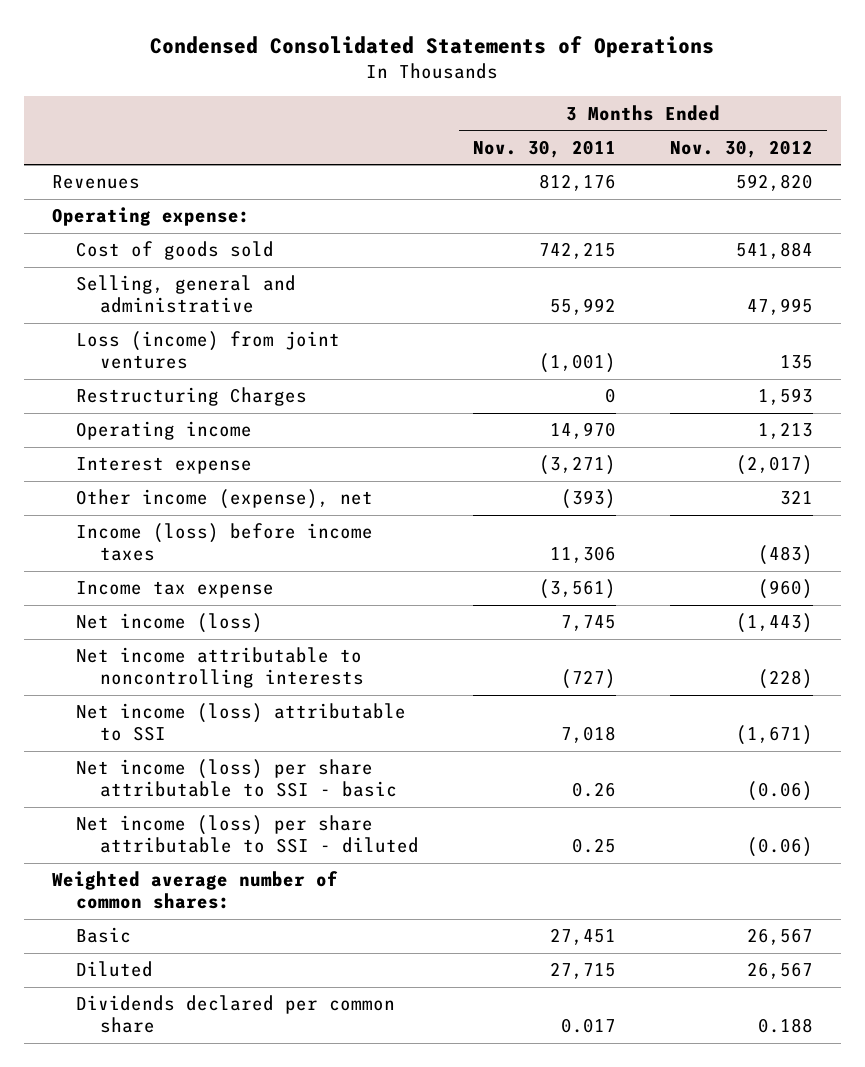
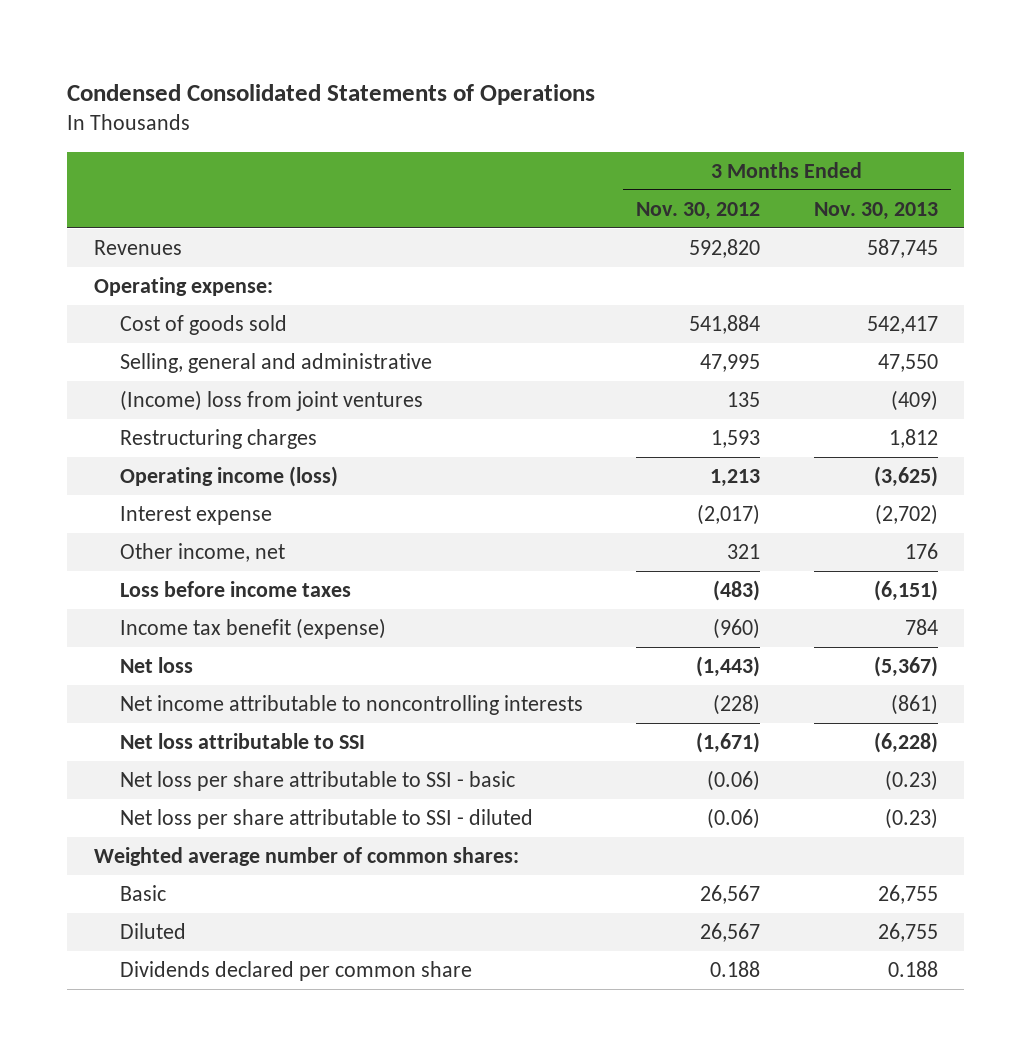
- | 3 Months Ended Nov. 30, 2011 | 3 Months Ended Nov. 30, 2012
+ | 3 Months Ended Nov. 30, 2012 | 3 Months Ended Nov. 30, 2013
- Loss (income) from joint ventures | (1,001) | 135
- Restructuring Charges | 0 | 1,593
- Operating income | 14,970 | 1,213
+ (Income) loss from joint ventures | 135 | (409)
+ Restructuring charges | 1,593 | 1,812
+ Operating income (loss) | 1,213 | (3,625)
- Other income (expense), net | (393) | 321
- Income (loss) before income taxes | 11,306 | (483)
- Income tax expense | (3,561) | (960)
- Net income (loss) | 7,745 | (1,443)
+ Other income, net | 321 | 176
+ Loss before income taxes | (483) | (6,151)
+ Income tax benefit (expense) | (960) | 784
+ Net loss | (1,443) | (5,367)
- Net income (loss) attributable to SSI | 7,018 | (1,671)
- Net income (loss) per share attributable to SSI - basic | 0.26 | (0.06)
- Net income (loss) per share attributable to SSI - diluted | 0.25 | (0.06)
+ Net loss attributable to SSI | (1,671) | (6,228)
+ Net loss per share attributable to SSI - basic | (0.06) | (0.23)
+ Net loss per share attributable to SSI - diluted | (0.06) | (0.23)

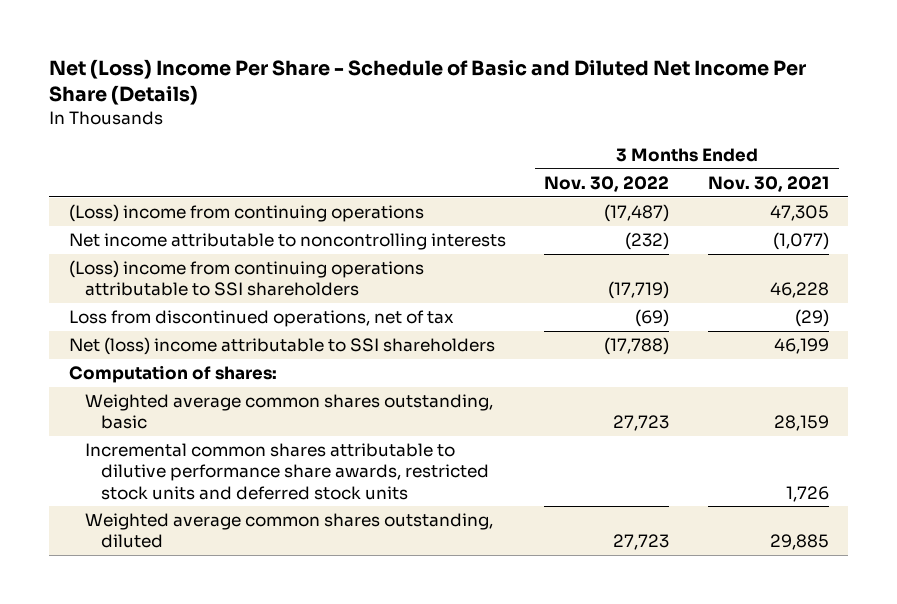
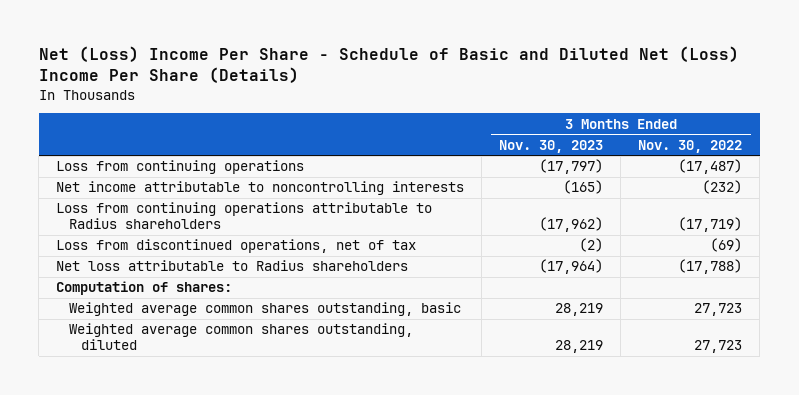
- Net (Loss) Income Per Share - Schedule of Basic and Diluted Net Income Per Share (Details)
+ Net (Loss) Income Per Share - Schedule of Basic and Diluted Net (Loss) Income Per Share (Details)
- | 3 Months Ended Nov. 30, 2022 | 3 Months Ended Nov. 30, 2021
+ | 3 Months Ended Nov. 30, 2023 | 3 Months Ended Nov. 30, 2022
- (Loss) income from continuing operations | (17,487) | 47,305
+ Loss from continuing operations | (17,797) | (17,487)
- (Loss) income from continuing operations attributable to SSI shareholders | (17,719) | 46,228
+ Loss from continuing operations attributable to Radius shareholders | (17,962) | (17,719)
- Net (loss) income attributable to SSI shareholders | (17,788) | 46,199
+ Net loss attributable to Radius shareholders | (17,964) | (17,788)
- Incremental common shares attributable to dilutive performance share awards, restricted stock units and deferred stock units | | 1,726

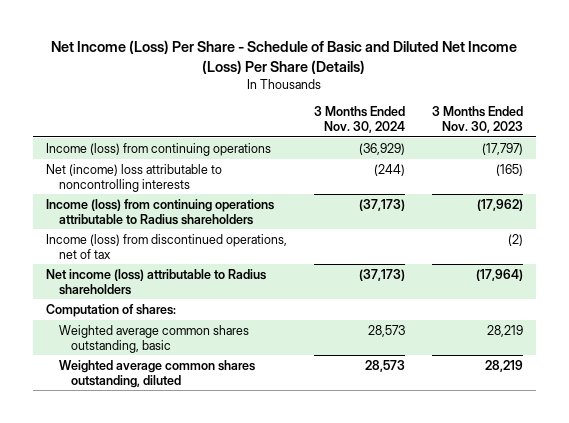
- Net (Loss) Income Per Share - Schedule of Basic and Diluted Net (Loss) Income Per Share (Details)
+ Net Income (Loss) Per Share - Schedule of Basic and Diluted Net Income (Loss) Per Share (Details)
- | 3 Months Ended Nov. 30, 2023 | 3 Months Ended Nov. 30, 2022
+ | 3 Months Ended Nov. 30, 2024 | 3 Months Ended Nov. 30, 2023
- Loss from continuing operations | (17,797) | (17,487)
- Net income attributable to noncontrolling interests | (165) | (232)
- Loss from continuing operations attributable to Radius shareholders | (17,962) | (17,719)
- Loss from discontinued operations, net of tax | (2) | (69)
- Net loss attributable to Radius shareholders | (17,964) | (17,788)
+ Income (loss) from continuing operations | (36,929) | (17,797)
+ Net (income) loss attributable to noncontrolling interests | (244) | (165)
+ Income (loss) from continuing operations attributable to Radius shareholders | (37,173) | (17,962)
+ Income (loss) from discontinued operations, net of tax | | (2)
+ Net income (loss) attributable to Radius shareholders | (37,173) | (17,964)

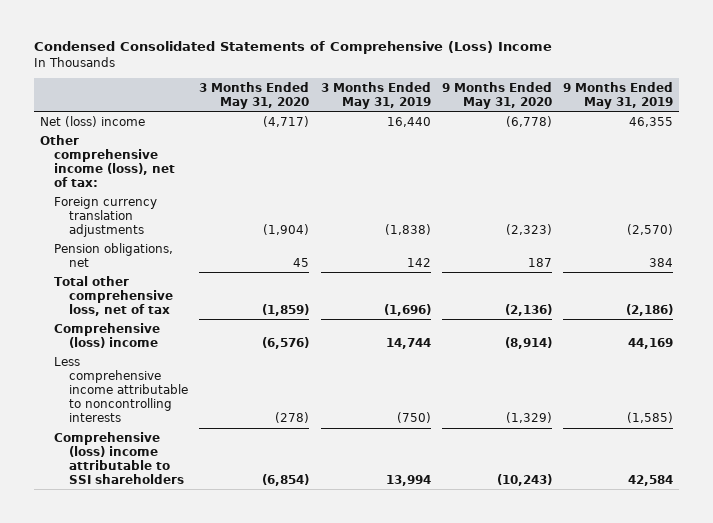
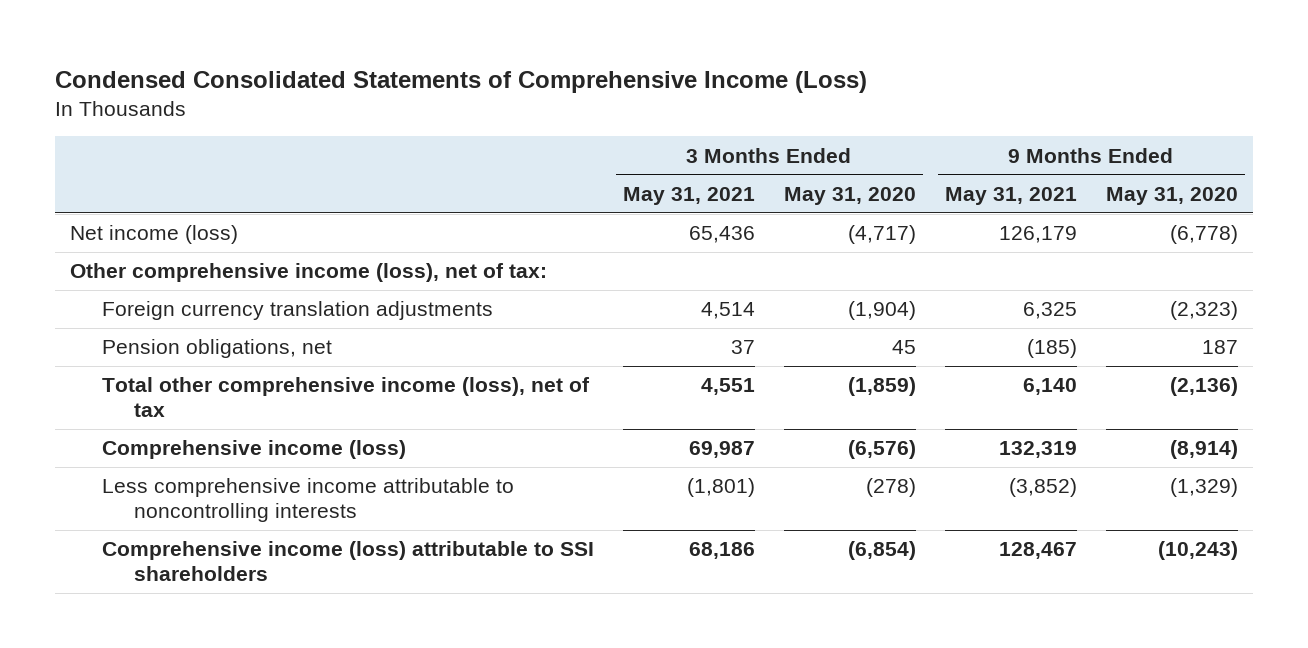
- Condensed Consolidated Statements of Comprehensive (Loss) Income
+ Condensed Consolidated Statements of Comprehensive Income (Loss)
- | 3 Months Ended May 31, 2020 | 3 Months Ended May 31, 2019 | 9 Months Ended May 31, 2020 | 9 Months Ended May 31, 2019
+ | 3 Months Ended May 31, 2021 | 3 Months Ended May 31, 2020 | 9 Months Ended May 31, 2021 | 9 Months Ended May 31, 2020
- Net (loss) income | (4,717) | 16,440 | (6,778) | 46,355
+ Net income (loss) | 65,436 | (4,717) | 126,179 | (6,778)
- Total other comprehensive loss, net of tax | (1,859) | (1,696) | (2,136) | (2,186)
- Comprehensive (loss) income | (6,576) | 14,744 | (8,914) | 44,169
+ Total other comprehensive income (loss), net of tax | 4,551 | (1,859) | 6,140 | (2,136)
+ Comprehensive income (loss) | 69,987 | (6,576) | 132,319 | (8,914)
- Comprehensive (loss) income attributable to SSI shareholders | (6,854) | 13,994 | (10,243) | 42,584
+ Comprehensive income (loss) attributable to SSI shareholders | 68,186 | (6,854) | 128,467 | (10,243)

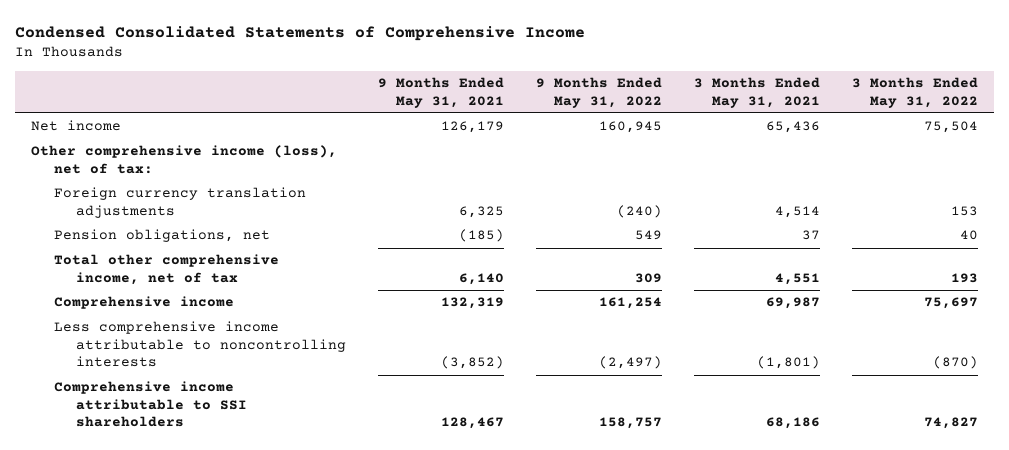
- Condensed Consolidated Statements of Comprehensive Income (Loss)
+ Condensed Consolidated Statements of Comprehensive Income
- | 3 Months Ended May 31, 2021 | 3 Months Ended May 31, 2020 | 9 Months Ended May 31, 2021 | 9 Months Ended May 31, 2020
+ | 9 Months Ended May 31, 2021 | 9 Months Ended May 31, 2022 | 3 Months Ended May 31, 2021 | 3 Months Ended May 31, 2022
- Net income (loss) | 65,436 | (4,717) | 126,179 | (6,778)
+ Net income | 126,179 | 160,945 | 65,436 | 75,504
- Total other comprehensive income (loss), net of tax | 4,551 | (1,859) | 6,140 | (2,136)
- Comprehensive income (loss) | 69,987 | (6,576) | 132,319 | (8,914)
+ Total other comprehensive income, net of tax | 6,140 | 309 | 4,551 | 193
+ Comprehensive income | 132,319 | 161,254 | 69,987 | 75,697
- Comprehensive income (loss) attributable to SSI shareholders | 68,186 | (6,854) | 128,467 | (10,243)
+ Comprehensive income attributable to SSI shareholders | 128,467 | 158,757 | 68,186 | 74,827

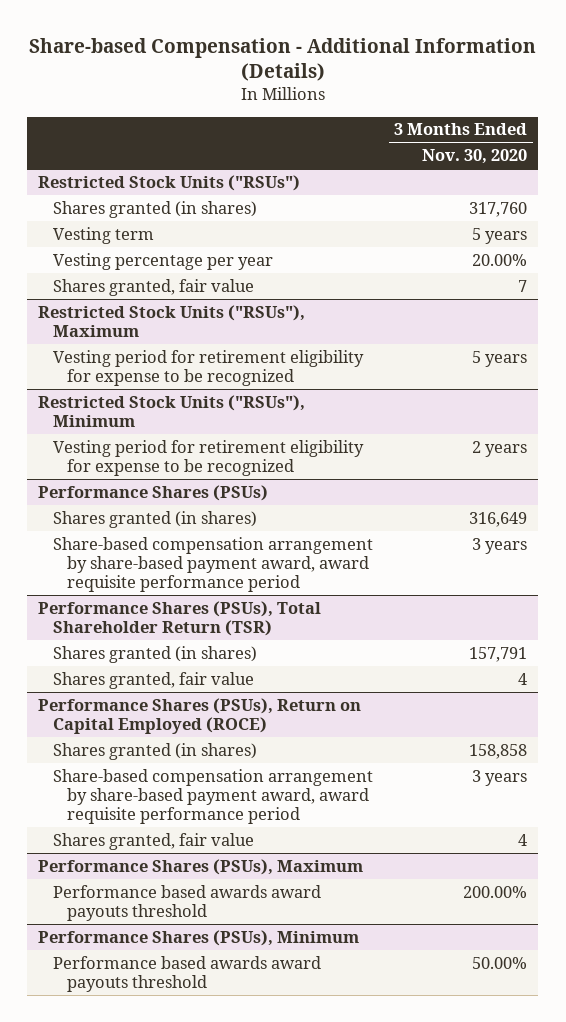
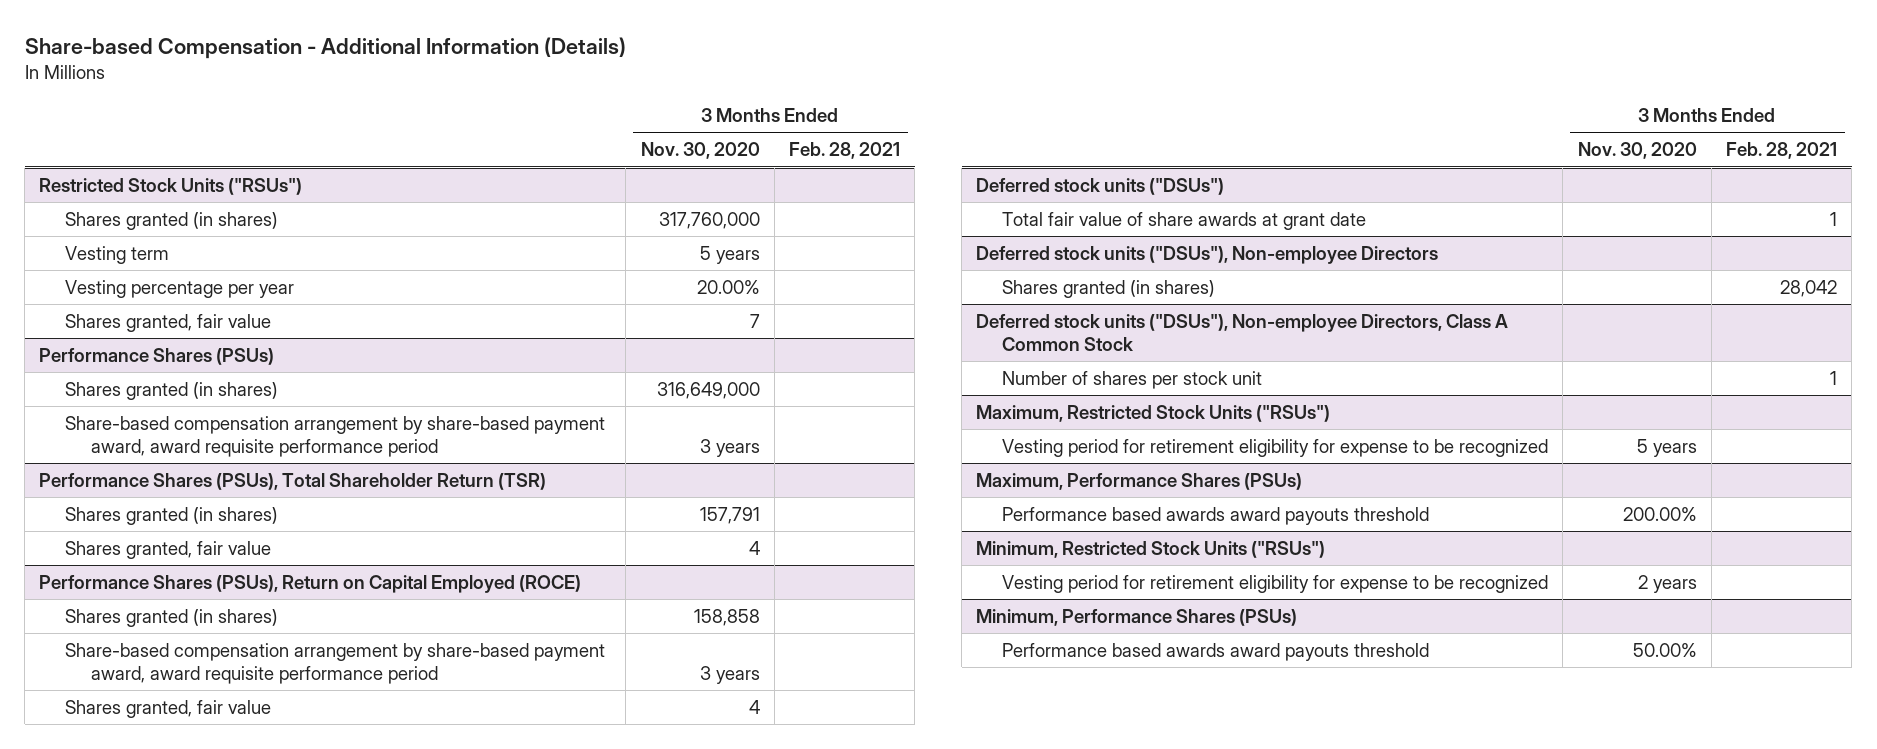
- | 3 Months Ended Nov. 30, 2020
+ | 3 Months Ended Nov. 30, 2020 | 3 Months Ended Feb. 28, 2021
@ Restricted Stock Units ("RSUs")
- Shares granted (in shares) | 317,760
+ Shares granted (in shares) | 317,760,000 |
- Restricted Stock Units ("RSUs"), Maximum
- Vesting period for retirement eligibility for expense to be recognized | 5 years
- Restricted Stock Units ("RSUs"), Minimum
- Vesting period for retirement eligibility for expense to be recognized | 2 years
@ Performance Shares (PSUs)
- Shares granted (in shares) | 316,649
+ Shares granted (in shares) | 316,649,000 |
- Performance Shares (PSUs), Maximum
+ Deferred stock units ("DSUs")
+ Total fair value of share awards at grant date | | 1
+ Deferred stock units ("DSUs"), Non-employee Directors
+ Shares granted (in shares) | | 28,042
+ Deferred stock units ("DSUs"), Non-employee Directors, Class A Common Stock
+ Number of shares per stock unit | | 1
+ Maximum, Restricted Stock Units ("RSUs")
+ Vesting period for retirement eligibility for expense to be recognized | 5 years |
+ Maximum, Performance Shares (PSUs)
- Performance Shares (PSUs), Minimum
+ Minimum, Restricted Stock Units ("RSUs")
+ Vesting period for retirement eligibility for expense to be recognized | 2 years |
+ Minimum, Performance Shares (PSUs)

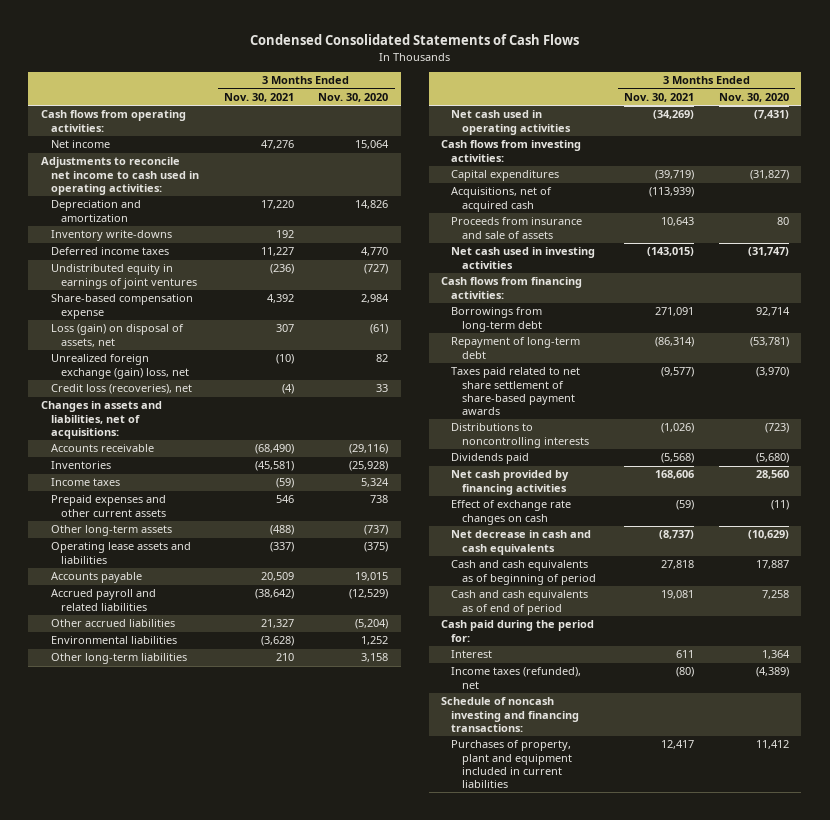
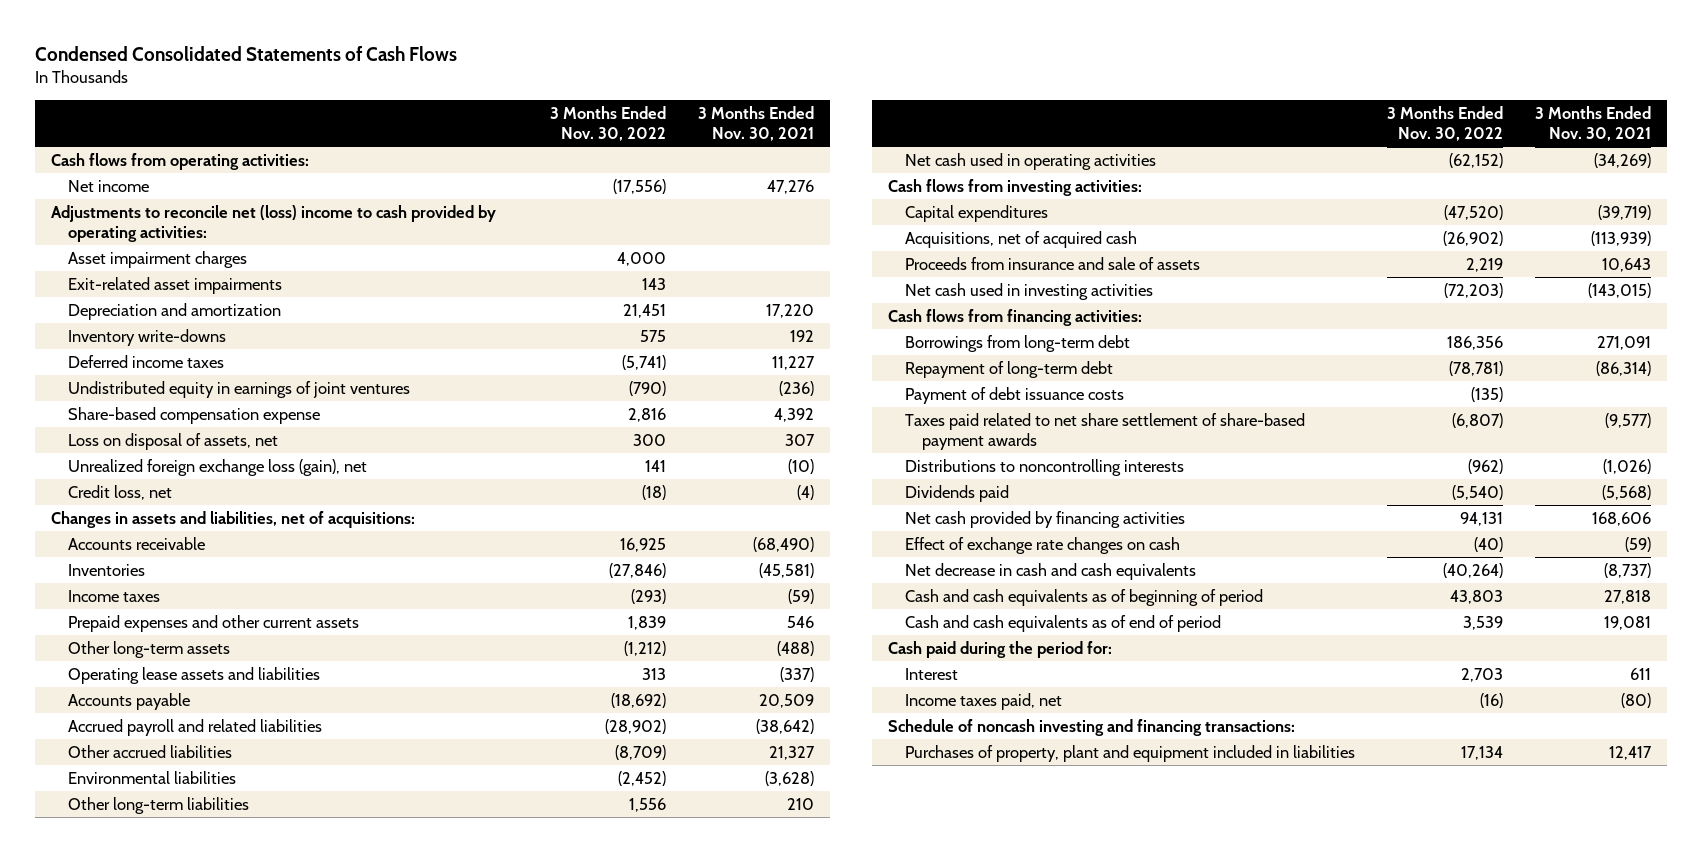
- | 3 Months Ended Nov. 30, 2021 | 3 Months Ended Nov. 30, 2020
+ | 3 Months Ended Nov. 30, 2022 | 3 Months Ended Nov. 30, 2021
- Adjustments to reconcile net income to cash used in operating activities:
+ Adjustments to reconcile net (loss) income to cash provided by operating activities:
+ Asset impairment charges | 4,000 |
+ Exit-related asset impairments | 143 |
- Loss (gain) on disposal of assets, net | 307 | (61)
- Unrealized foreign exchange (gain) loss, net | (10) | 82
- Credit loss (recoveries), net | (4) | 33
+ Loss on disposal of assets, net | 300 | 307
+ Unrealized foreign exchange loss (gain), net | 141 | (10)
+ Credit loss, net | (18) | (4)
+ Payment of debt issuance costs | (135) |
- Income taxes (refunded), net | (80) | (4,389)
+ Income taxes paid, net | (16) | (80)
- Purchases of property, plant and equipment included in current liabilities | 12,417 | 11,412
+ Purchases of property, plant and equipment included in liabilities | 17,134 | 12,417

